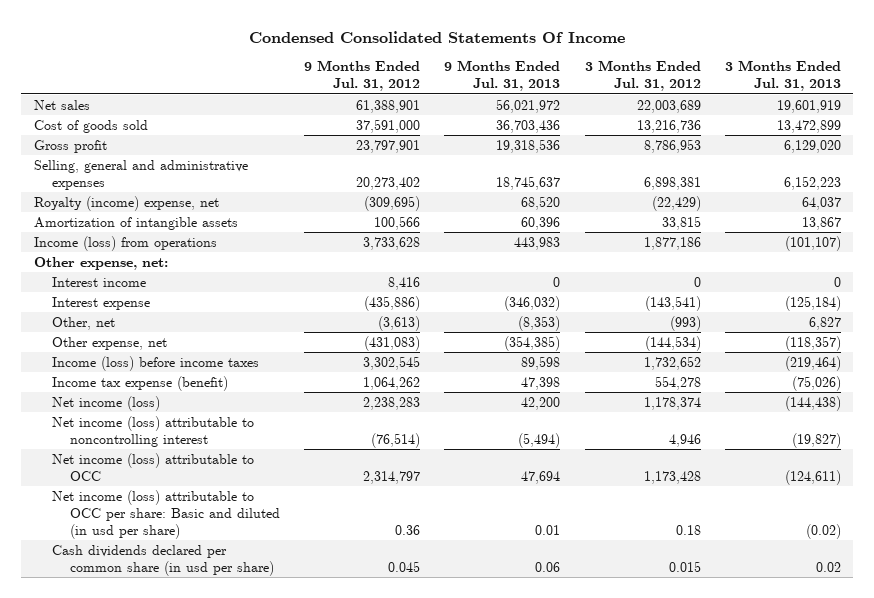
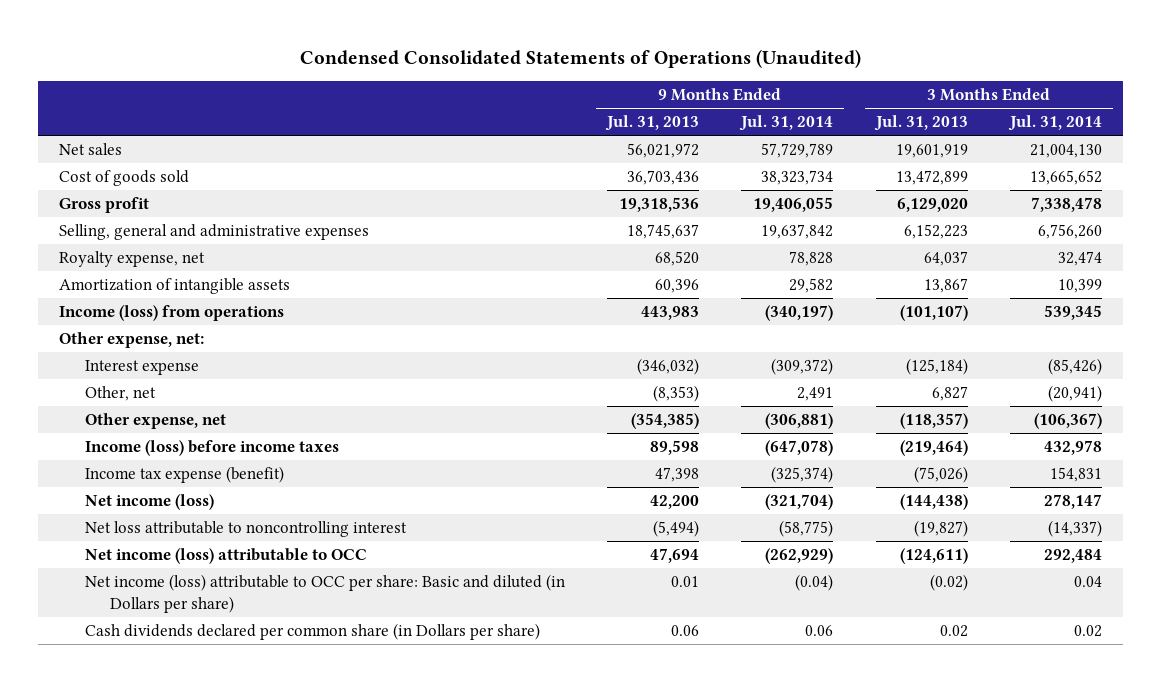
- Condensed Consolidated Statements Of Income
+ Condensed Consolidated Statements of Operations (Unaudited)
- | 9 Months Ended Jul. 31, 2012 | 9 Months Ended Jul. 31, 2013 | 3 Months Ended Jul. 31, 2012 | 3 Months Ended Jul. 31, 2013
+ | 9 Months Ended Jul. 31, 2013 | 9 Months Ended Jul. 31, 2014 | 3 Months Ended Jul. 31, 2013 | 3 Months Ended Jul. 31, 2014
- Royalty (income) expense, net | (309,695) | 68,520 | (22,429) | 64,037
+ Royalty expense, net | 68,520 | 78,828 | 64,037 | 32,474
- Interest income | 8,416 | 0 | 0 | 0
- Net income (loss) attributable to noncontrolling interest | (76,514) | (5,494) | 4,946 | (19,827)
+ Net loss attributable to noncontrolling interest | (5,494) | (58,775) | (19,827) | (14,337)
- Net income (loss) attributable to OCC per share: Basic and diluted (in usd per share) | 0.36 | 0.01 | 0.18 | (0.02)
- Cash dividends declared per common share (in usd per share) | 0.045 | 0.06 | 0.015 | 0.02
+ Net income (loss) attributable to OCC per share: Basic and diluted (in Dollars per share) | 0.01 | (0.04) | (0.02) | 0.04
+ Cash dividends declared per common share (in Dollars per share) | 0.06 | 0.06 | 0.02 | 0.02

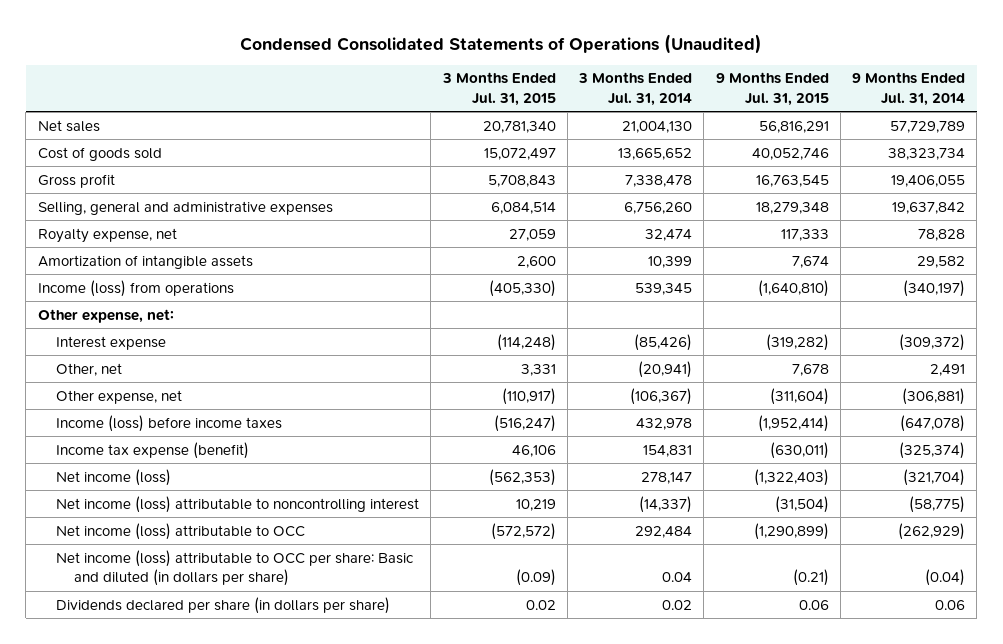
- | 9 Months Ended Jul. 31, 2013 | 9 Months Ended Jul. 31, 2014 | 3 Months Ended Jul. 31, 2013 | 3 Months Ended Jul. 31, 2014
+ | 3 Months Ended Jul. 31, 2015 | 3 Months Ended Jul. 31, 2014 | 9 Months Ended Jul. 31, 2015 | 9 Months Ended Jul. 31, 2014
- Net loss attributable to noncontrolling interest | (5,494) | (58,775) | (19,827) | (14,337)
+ Net income (loss) attributable to noncontrolling interest | 10,219 | (14,337) | (31,504) | (58,775)
- Net income (loss) attributable to OCC per share: Basic and diluted (in Dollars per share) | 0.01 | (0.04) | (0.02) | 0.04
- Cash dividends declared per common share (in Dollars per share) | 0.06 | 0.06 | 0.02 | 0.02
+ Net income (loss) attributable to OCC per share: Basic and diluted (in dollars per share) | (0.09) | 0.04 | (0.21) | (0.04)
+ Dividends declared per share (in dollars per share) | 0.02 | 0.02 | 0.06 | 0.06

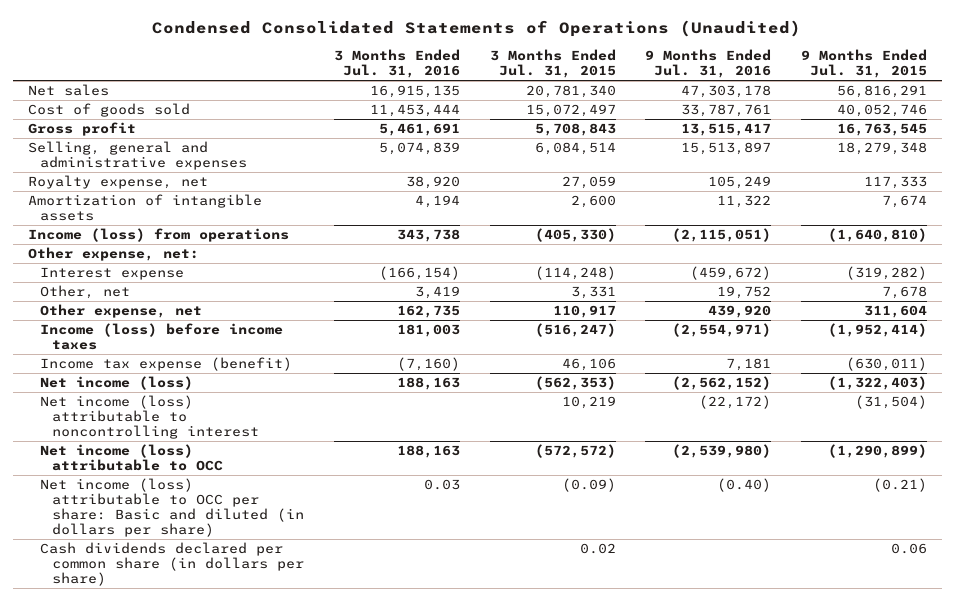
- | 3 Months Ended Jul. 31, 2015 | 3 Months Ended Jul. 31, 2014 | 9 Months Ended Jul. 31, 2015 | 9 Months Ended Jul. 31, 2014
+ | 3 Months Ended Jul. 31, 2016 | 3 Months Ended Jul. 31, 2015 | 9 Months Ended Jul. 31, 2016 | 9 Months Ended Jul. 31, 2015
- Other expense, net | (110,917) | (106,367) | (311,604) | (306,881)
+ Other expense, net | 162,735 | 110,917 | 439,920 | 311,604
- Dividends declared per share (in dollars per share) | 0.02 | 0.02 | 0.06 | 0.06
+ Cash dividends declared per common share (in dollars per share) | | 0.02 | | 0.06

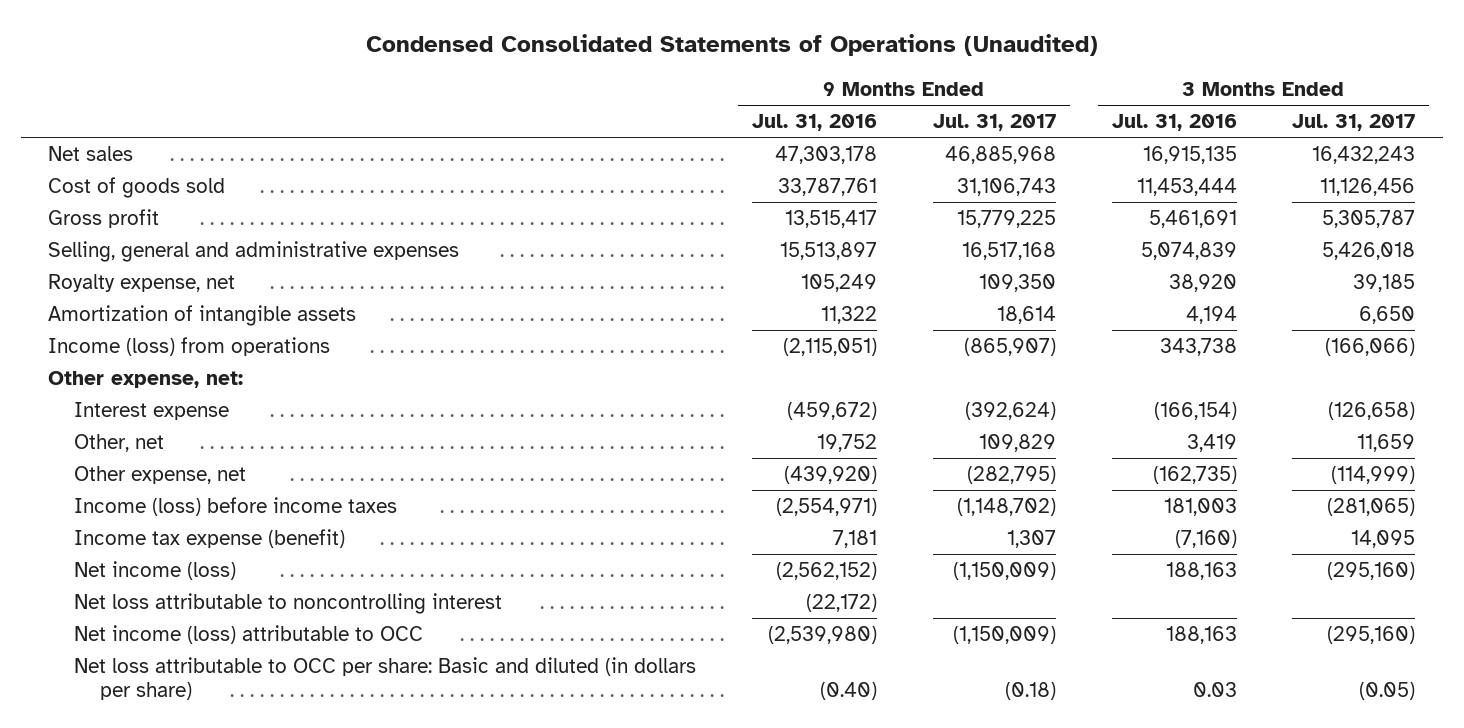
- | 3 Months Ended Jul. 31, 2016 | 3 Months Ended Jul. 31, 2015 | 9 Months Ended Jul. 31, 2016 | 9 Months Ended Jul. 31, 2015
+ | 9 Months Ended Jul. 31, 2016 | 9 Months Ended Jul. 31, 2017 | 3 Months Ended Jul. 31, 2016 | 3 Months Ended Jul. 31, 2017
- Other expense, net | 162,735 | 110,917 | 439,920 | 311,604
+ Other expense, net | (439,920) | (282,795) | (162,735) | (114,999)
- Net income (loss) attributable to noncontrolling interest | | 10,219 | (22,172) | (31,504)
+ Net loss attributable to noncontrolling interest | (22,172) | | |
- Net income (loss) attributable to OCC per share: Basic and diluted (in dollars per share) | 0.03 | (0.09) | (0.40) | (0.21)
- Cash dividends declared per common share (in dollars per share) | | 0.02 | | 0.06
+ Net loss attributable to OCC per share: Basic and diluted (in dollars per share) | (0.40) | (0.18) | 0.03 | (0.05)

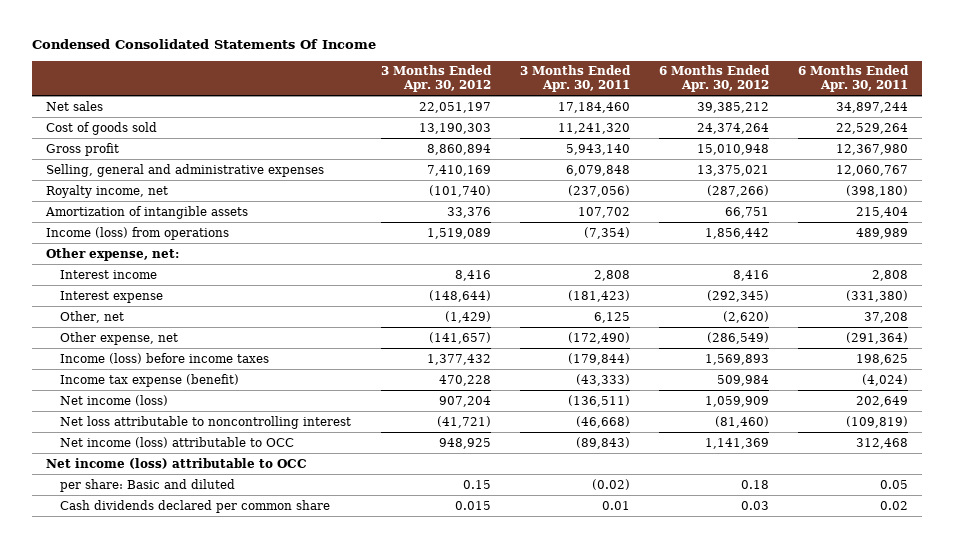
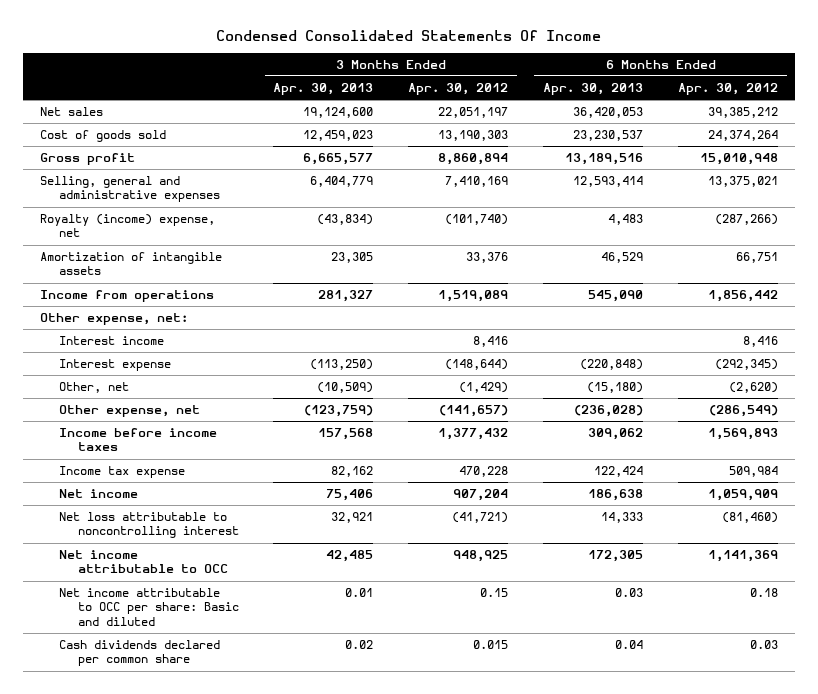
- | 3 Months Ended Apr. 30, 2012 | 3 Months Ended Apr. 30, 2011 | 6 Months Ended Apr. 30, 2012 | 6 Months Ended Apr. 30, 2011
+ | 3 Months Ended Apr. 30, 2013 | 3 Months Ended Apr. 30, 2012 | 6 Months Ended Apr. 30, 2013 | 6 Months Ended Apr. 30, 2012
- Royalty income, net | (101,740) | (237,056) | (287,266) | (398,180)
+ Royalty (income) expense, net | (43,834) | (101,740) | 4,483 | (287,266)
- Income (loss) from operations | 1,519,089 | (7,354) | 1,856,442 | 489,989
+ Income from operations | 281,327 | 1,519,089 | 545,090 | 1,856,442
- Income (loss) before income taxes | 1,377,432 | (179,844) | 1,569,893 | 198,625
- Income tax expense (benefit) | 470,228 | (43,333) | 509,984 | (4,024)
- Net income (loss) | 907,204 | (136,511) | 1,059,909 | 202,649
+ Income before income taxes | 157,568 | 1,377,432 | 309,062 | 1,569,893
+ Income tax expense | 82,162 | 470,228 | 122,424 | 509,984
+ Net income | 75,406 | 907,204 | 186,638 | 1,059,909
- Net income (loss) attributable to OCC | 948,925 | (89,843) | 1,141,369 | 312,468
- Net income (loss) attributable to OCC
- per share: Basic and diluted | 0.15 | (0.02) | 0.18 | 0.05
+ Net income attributable to OCC | 42,485 | 948,925 | 172,305 | 1,141,369
+ Net income attributable to OCC per share: Basic and diluted | 0.01 | 0.15 | 0.03 | 0.18

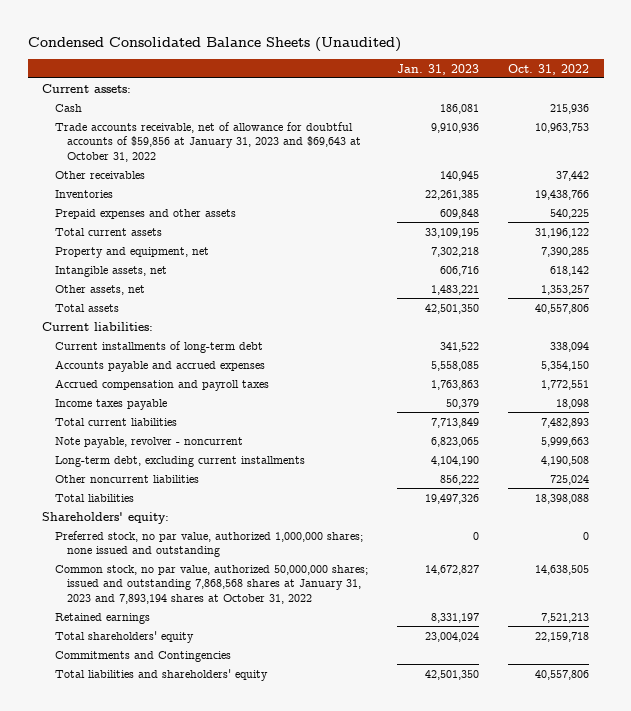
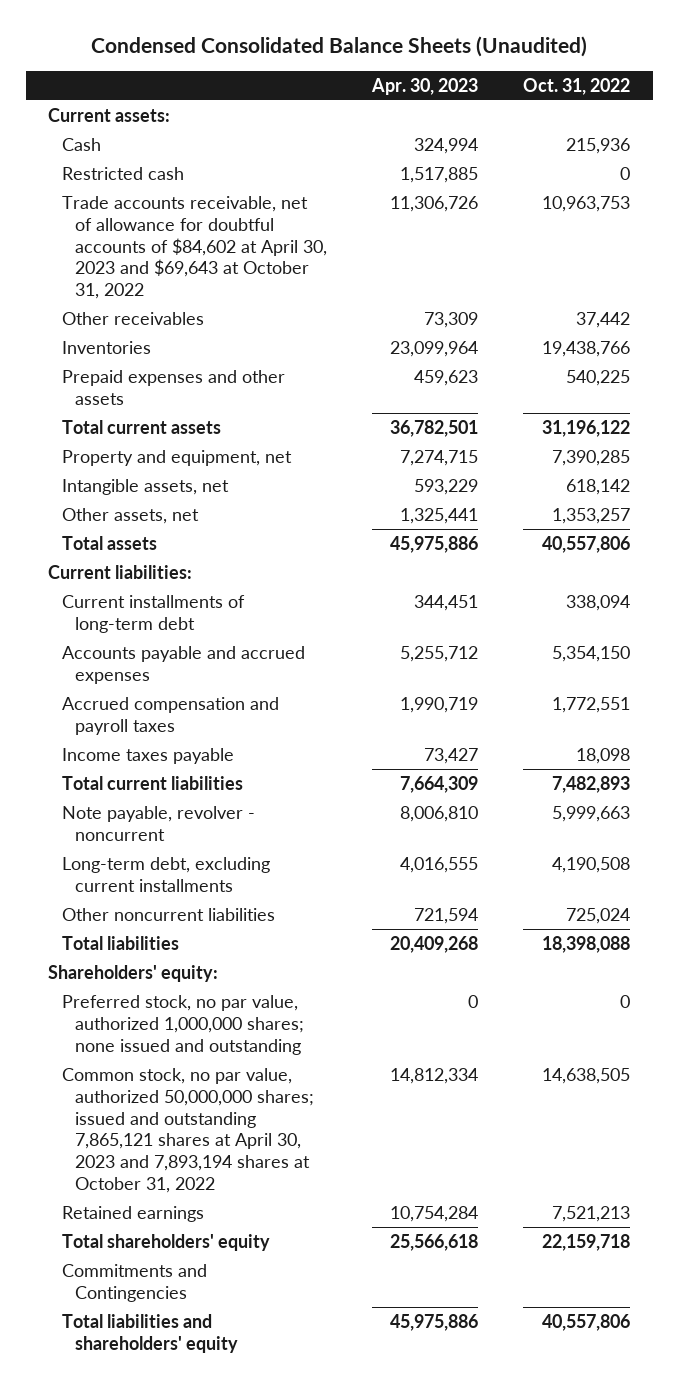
- | Jan. 31, 2023 | Oct. 31, 2022
+ | Apr. 30, 2023 | Oct. 31, 2022
- Trade accounts receivable, net of allowance for doubtful accounts of $59,856 at January 31, 2023 and $69,643 at October 31, 2022 | 9,910,936 | 10,963,753
+ Restricted cash | 1,517,885 | 0
+ Trade accounts receivable, net of allowance for doubtful accounts of $84,602 at April 30, 2023 and $69,643 at October 31, 2022 | 11,306,726 | 10,963,753
- Common stock, no par value, authorized 50,000,000 shares; issued and outstanding 7,868,568 shares at January 31, 2023 and 7,893,194 shares at October 31, 2022 | 14,672,827 | 14,638,505
+ Common stock, no par value, authorized 50,000,000 shares; issued and outstanding 7,865,121 shares at April 30, 2023 and 7,893,194 shares at October 31, 2022 | 14,812,334 | 14,638,505

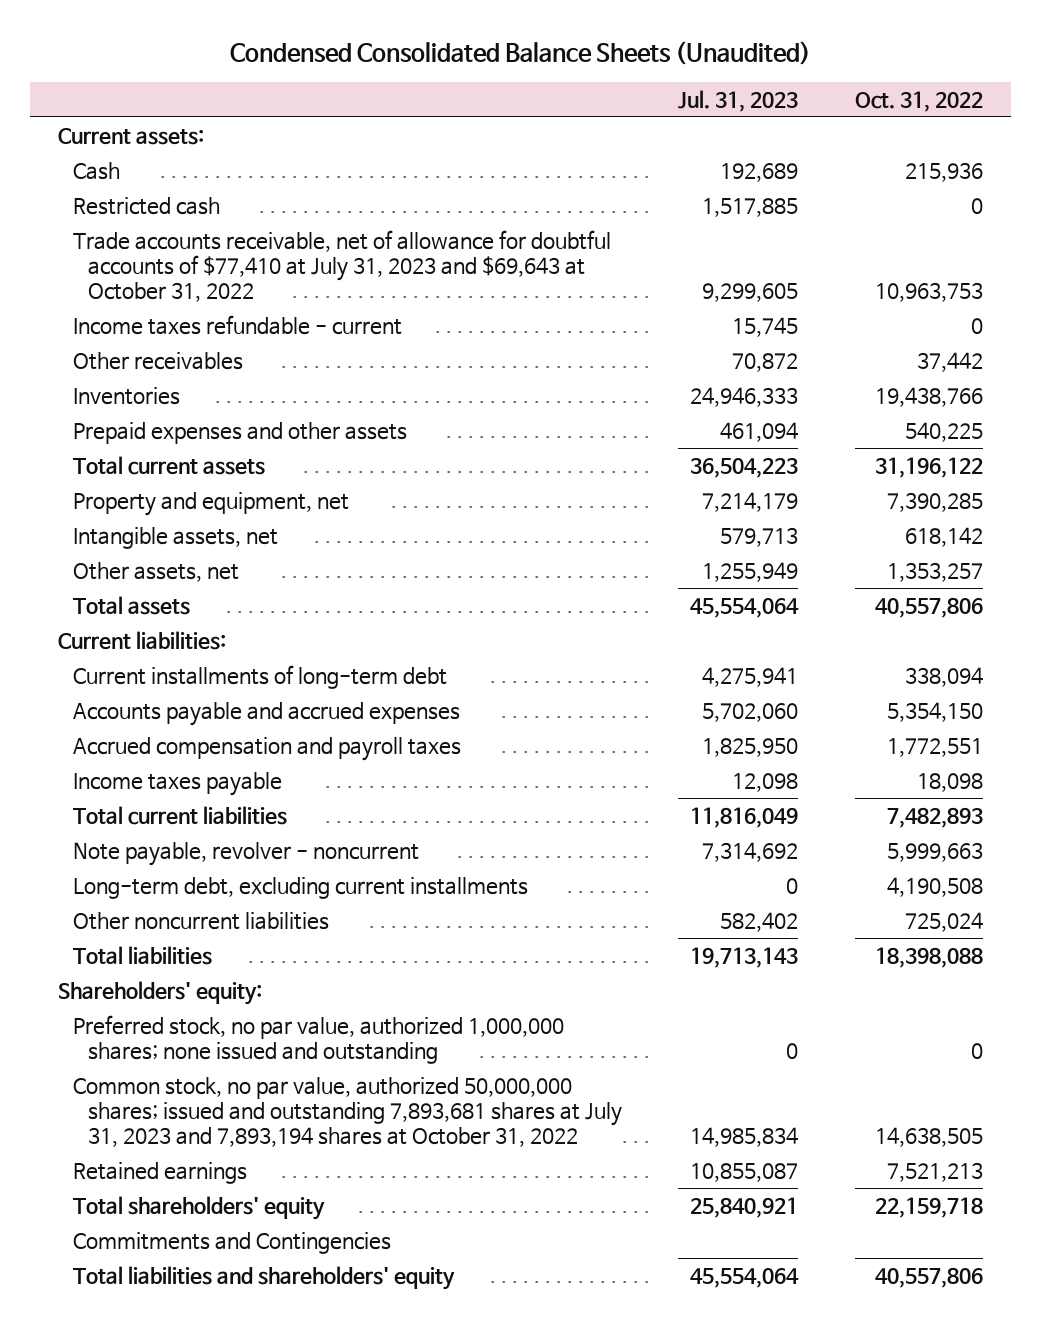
- | Apr. 30, 2023 | Oct. 31, 2022
+ | Jul. 31, 2023 | Oct. 31, 2022
- Trade accounts receivable, net of allowance for doubtful accounts of $84,602 at April 30, 2023 and $69,643 at October 31, 2022 | 11,306,726 | 10,963,753
+ Trade accounts receivable, net of allowance for doubtful accounts of $77,410 at July 31, 2023 and $69,643 at October 31, 2022 | 9,299,605 | 10,963,753
+ Income taxes refundable - current | 15,745 | 0
- Common stock, no par value, authorized 50,000,000 shares; issued and outstanding 7,865,121 shares at April 30, 2023 and 7,893,194 shares at October 31, 2022 | 14,812,334 | 14,638,505
+ Common stock, no par value, authorized 50,000,000 shares; issued and outstanding 7,893,681 shares at July 31, 2023 and 7,893,194 shares at October 31, 2022 | 14,985,834 | 14,638,505

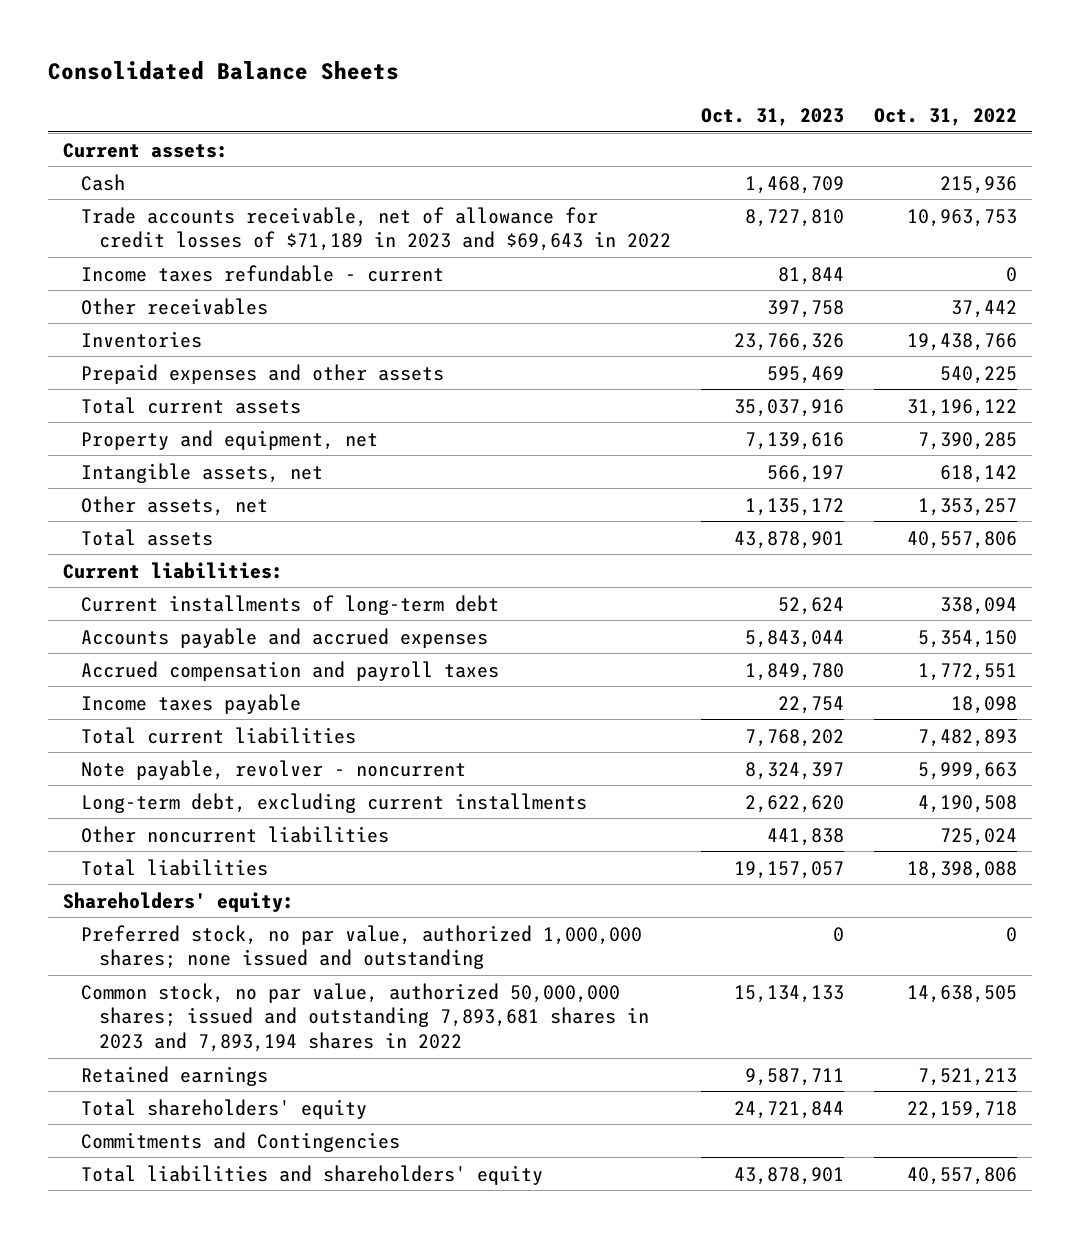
- Condensed Consolidated Balance Sheets (Unaudited)
+ Consolidated Balance Sheets
- | Jul. 31, 2023 | Oct. 31, 2022
+ | Oct. 31, 2023 | Oct. 31, 2022
- Restricted cash | 1,517,885 | 0
- Trade accounts receivable, net of allowance for doubtful accounts of $77,410 at July 31, 2023 and $69,643 at October 31, 2022 | 9,299,605 | 10,963,753
+ Trade accounts receivable, net of allowance for credit losses of $71,189 in 2023 and $69,643 in 2022 | 8,727,810 | 10,963,753
- Common stock, no par value, authorized 50,000,000 shares; issued and outstanding 7,893,681 shares at July 31, 2023 and 7,893,194 shares at October 31, 2022 | 14,985,834 | 14,638,505
+ Common stock, no par value, authorized 50,000,000 shares; issued and outstanding 7,893,681 shares in 2023 and 7,893,194 shares in 2022 | 15,134,133 | 14,638,505

